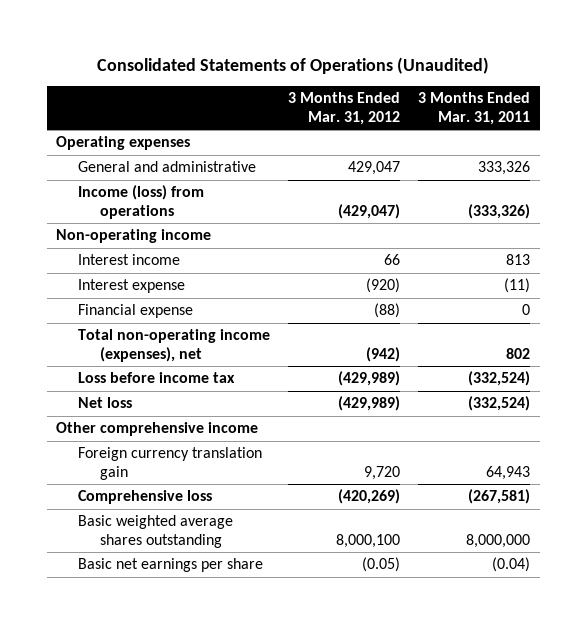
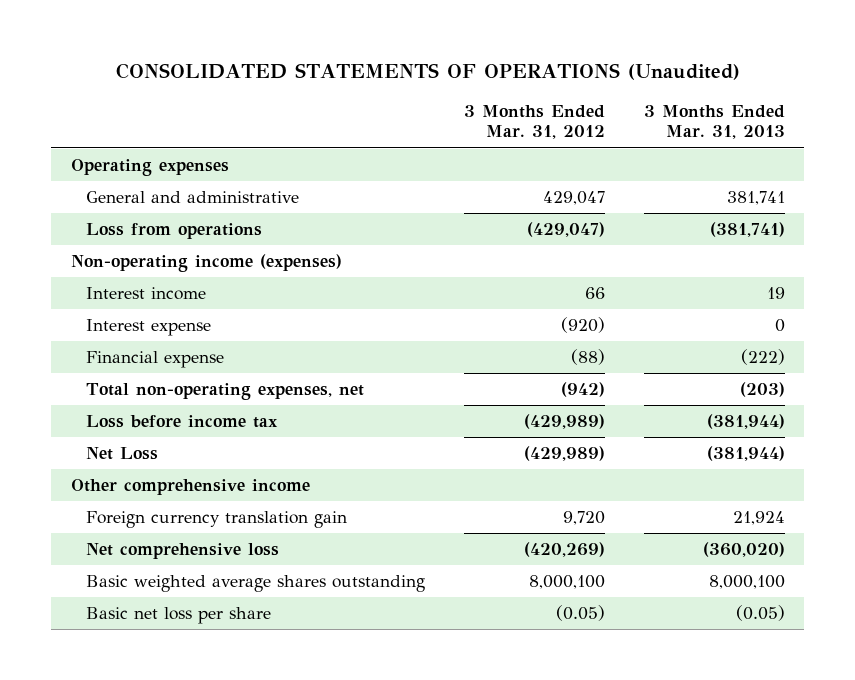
- Consolidated Statements of Operations (Unaudited)
+ CONSOLIDATED STATEMENTS OF OPERATIONS (Unaudited)
- | 3 Months Ended Mar. 31, 2012 | 3 Months Ended Mar. 31, 2011
+ | 3 Months Ended Mar. 31, 2012 | 3 Months Ended Mar. 31, 2013
- Income (loss) from operations | (429,047) | (333,326)
- Non-operating income
+ Loss from operations | (429,047) | (381,741)
+ Non-operating income (expenses)
- Total non-operating income (expenses), net | (942) | 802
+ Total non-operating expenses, net | (942) | (203)
- Net loss | (429,989) | (332,524)
+ Net Loss | (429,989) | (381,944)
- Comprehensive loss | (420,269) | (267,581)
+ Net comprehensive loss | (420,269) | (360,020)
- Basic net earnings per share | (0.05) | (0.04)
+ Basic net loss per share | (0.05) | (0.05)

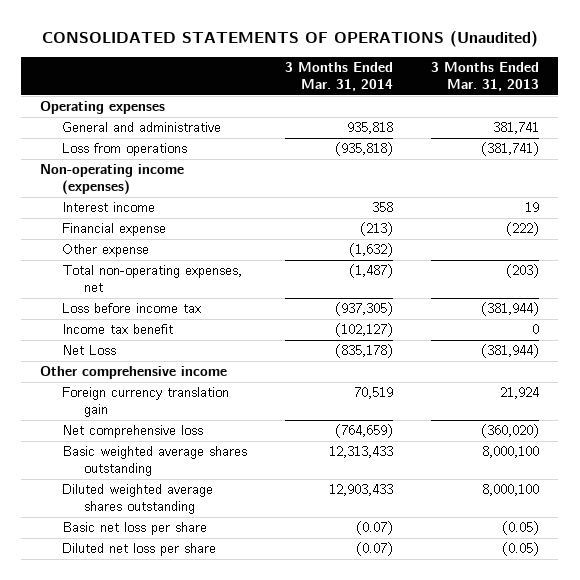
- | 3 Months Ended Mar. 31, 2012 | 3 Months Ended Mar. 31, 2013
+ | 3 Months Ended Mar. 31, 2014 | 3 Months Ended Mar. 31, 2013
- Interest expense | (920) | 0
+ Other expense | (1,632) |
+ Income tax benefit | (102,127) | 0
+ Diluted weighted average shares outstanding | 12,903,433 | 8,000,100
+ Diluted net loss per share | (0.07) | (0.05)

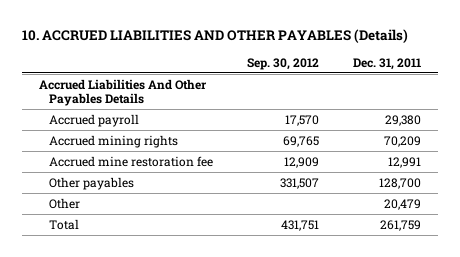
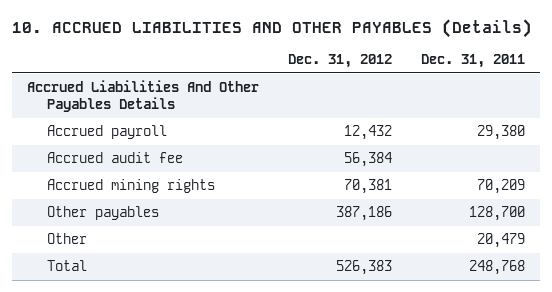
- | Sep. 30, 2012 | Dec. 31, 2011
+ | Dec. 31, 2012 | Dec. 31, 2011
+ Accrued audit fee | 56,384 |
- Accrued mine restoration fee | 12,909 | 12,991
- Total | 431,751 | 261,759
+ Total | 526,383 | 248,768

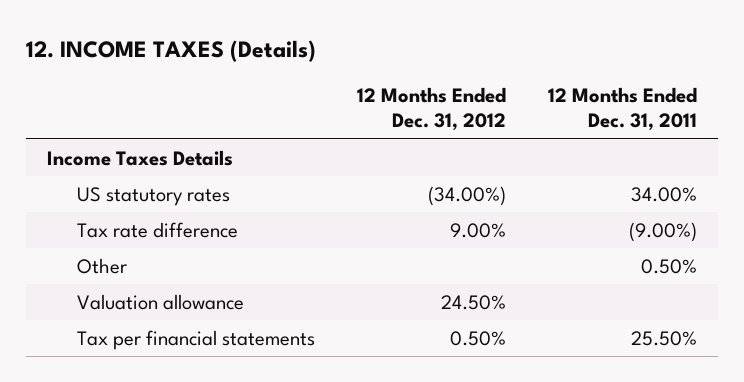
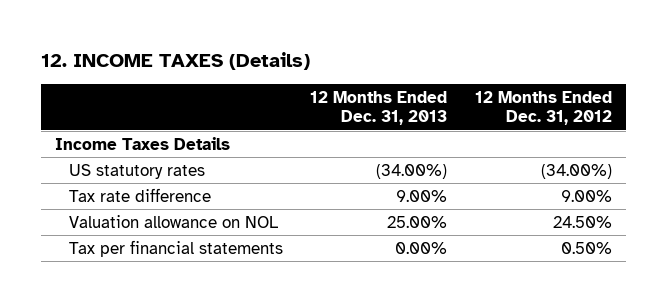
- | 12 Months Ended Dec. 31, 2012 | 12 Months Ended Dec. 31, 2011
+ | 12 Months Ended Dec. 31, 2013 | 12 Months Ended Dec. 31, 2012
- Other | | 0.50%
- Valuation allowance | 24.50% |
+ Valuation allowance on NOL | 25.00% | 24.50%

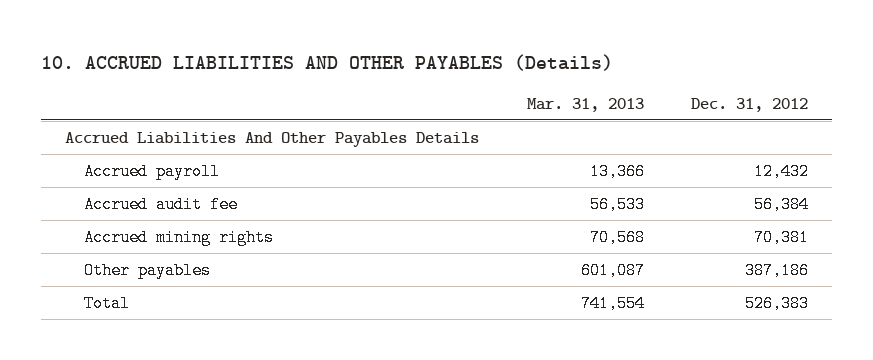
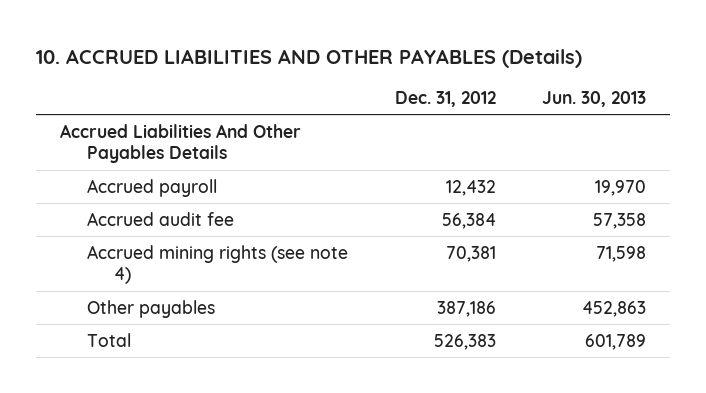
- | Mar. 31, 2013 | Dec. 31, 2012
+ | Dec. 31, 2012 | Jun. 30, 2013
- Accrued mining rights | 70,568 | 70,381
+ Accrued mining rights (see note 4) | 70,381 | 71,598

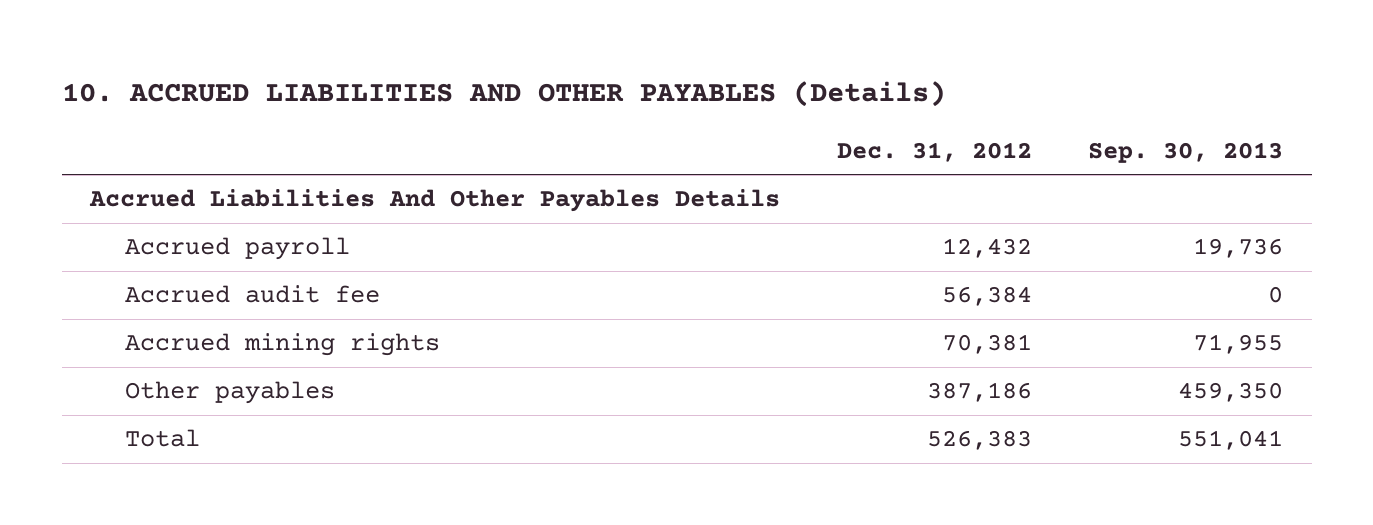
- | Dec. 31, 2012 | Jun. 30, 2013
+ | Dec. 31, 2012 | Sep. 30, 2013
- Accrued mining rights (see note 4) | 70,381 | 71,598
+ Accrued mining rights | 70,381 | 71,955

